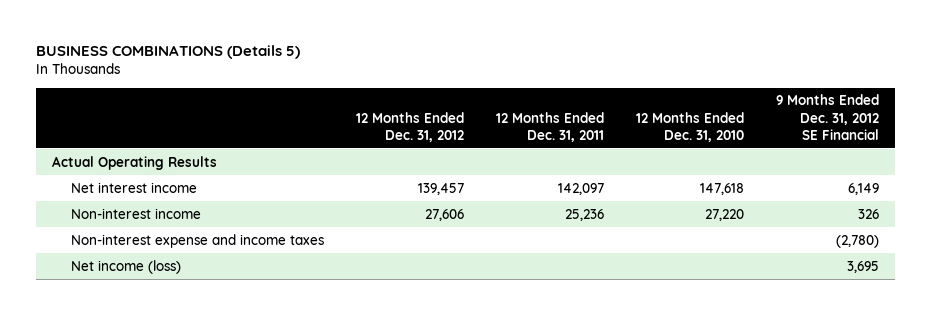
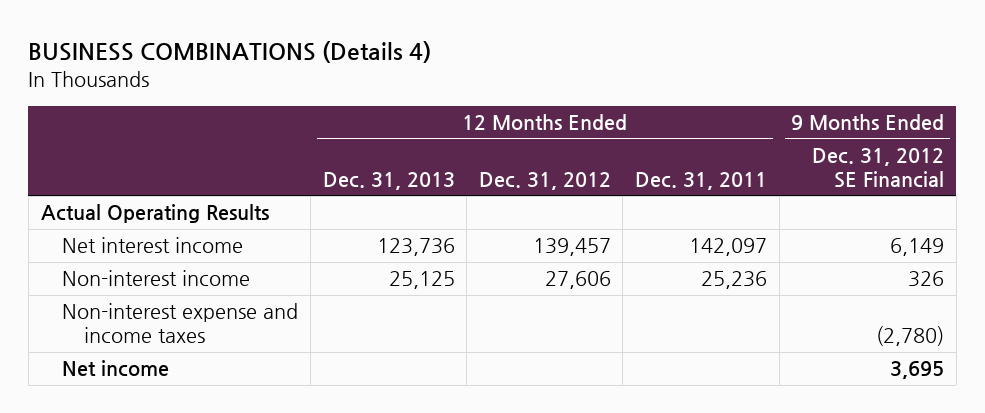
- BUSINESS COMBINATIONS (Details 5)
+ BUSINESS COMBINATIONS (Details 4)
- | 12 Months Ended Dec. 31, 2012 | 12 Months Ended Dec. 31, 2011 | 12 Months Ended Dec. 31, 2010 | 9 Months Ended Dec. 31, 2012 SE Financial
+ | 12 Months Ended Dec. 31, 2013 | 12 Months Ended Dec. 31, 2012 | 12 Months Ended Dec. 31, 2011 | 9 Months Ended Dec. 31, 2012 SE Financial
- Net income (loss) | | | | 3,695
+ Net income | | | | 3,695

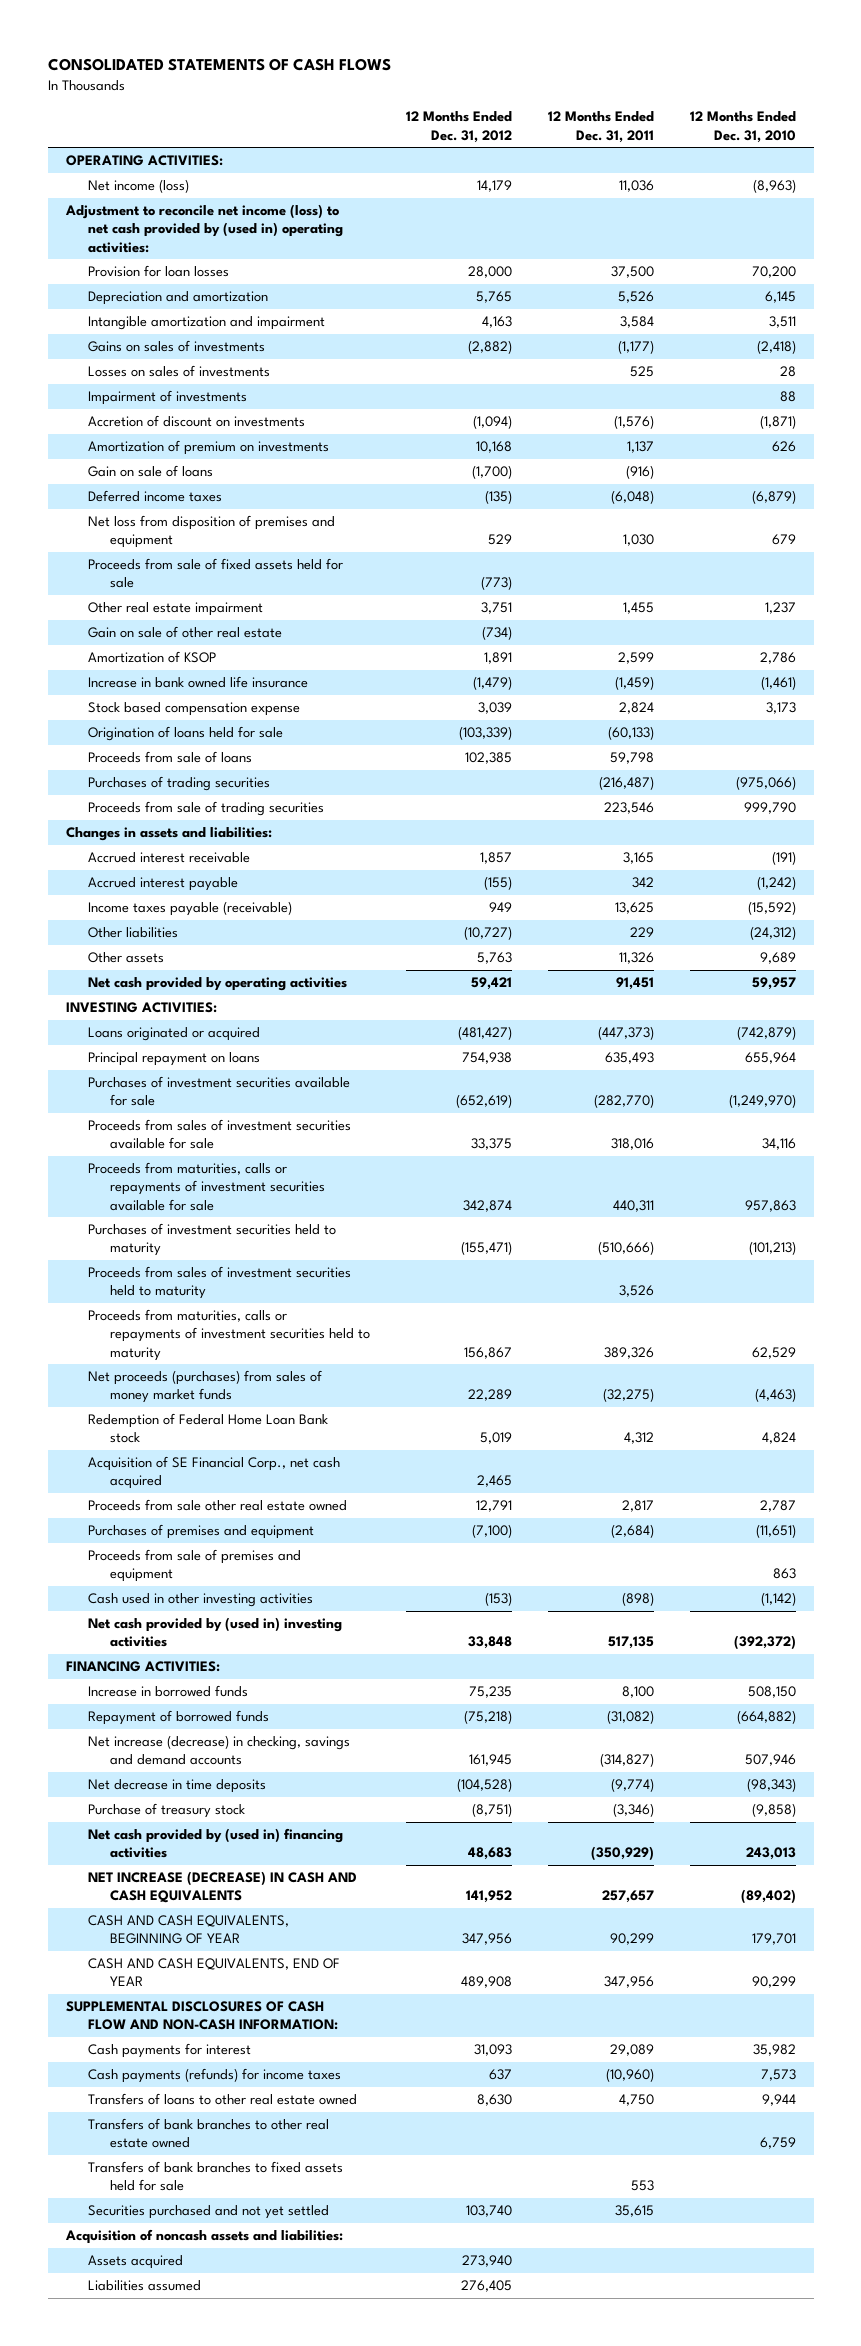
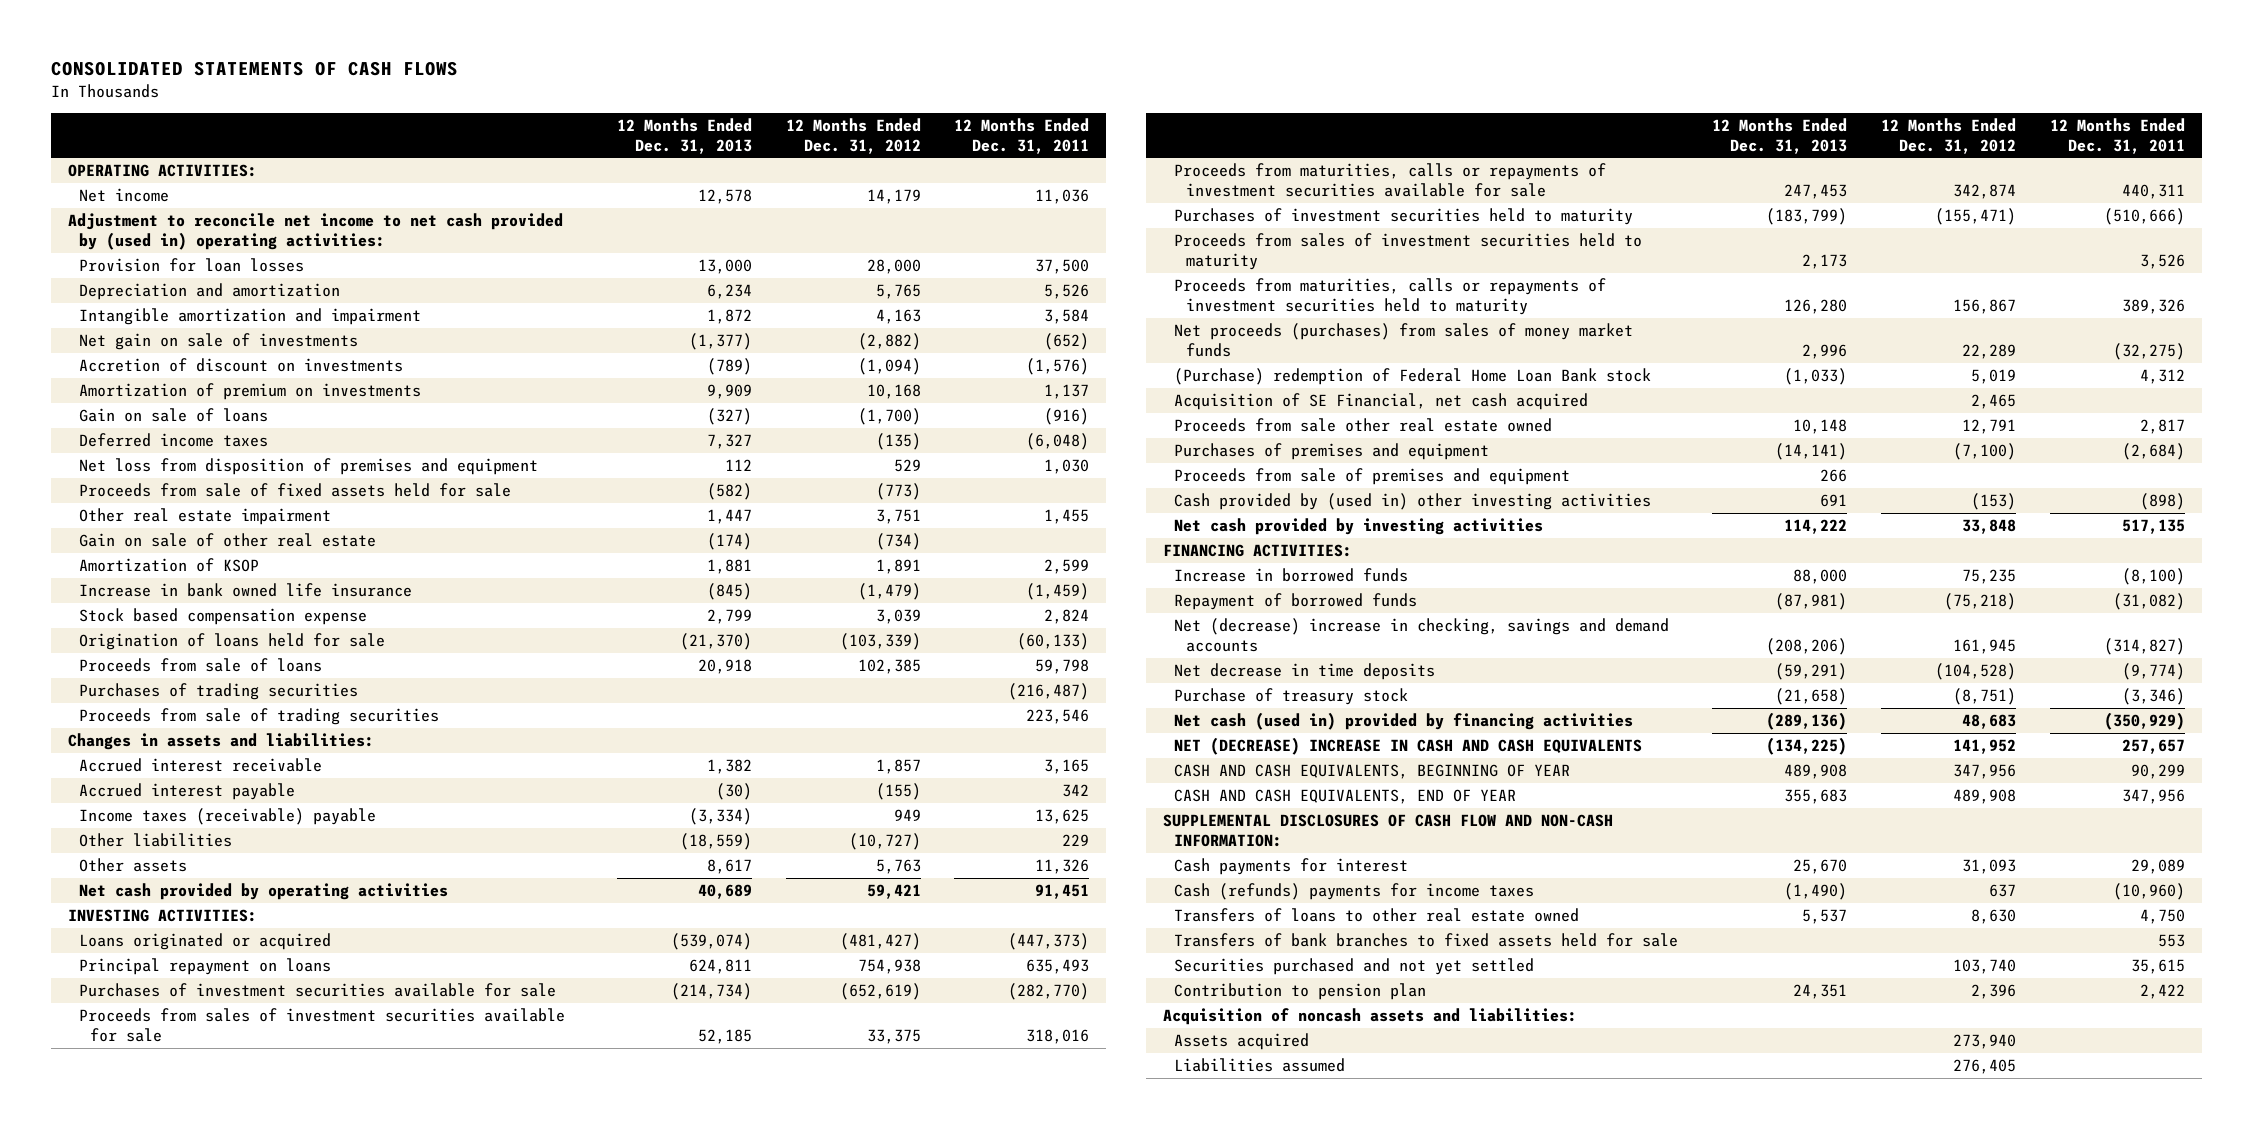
- | 12 Months Ended Dec. 31, 2012 | 12 Months Ended Dec. 31, 2011 | 12 Months Ended Dec. 31, 2010
+ | 12 Months Ended Dec. 31, 2013 | 12 Months Ended Dec. 31, 2012 | 12 Months Ended Dec. 31, 2011
- Net income (loss) | 14,179 | 11,036 | (8,963)
- Adjustment to reconcile net income (loss) to net cash provided by (used in) operating activities:
+ Net income | 12,578 | 14,179 | 11,036
+ Adjustment to reconcile net income to net cash provided by (used in) operating activities:
- Gains on sales of investments | (2,882) | (1,177) | (2,418)
- Losses on sales of investments | | 525 | 28
- Impairment of investments | | | 88
+ Net gain on sale of investments | (1,377) | (2,882) | (652)
- Income taxes payable (receivable) | 949 | 13,625 | (15,592)
+ Income taxes (receivable) payable | (3,334) | 949 | 13,625
- Redemption of Federal Home Loan Bank stock | 5,019 | 4,312 | 4,824
- Acquisition of SE Financial Corp., net cash acquired | 2,465 | |
+ (Purchase) redemption of Federal Home Loan Bank stock | (1,033) | 5,019 | 4,312
+ Acquisition of SE Financial, net cash acquired | | 2,465 |
- Cash used in other investing activities | (153) | (898) | (1,142)
- Net cash provided by (used in) investing activities | 33,848 | 517,135 | (392,372)
+ Cash provided by (used in) other investing activities | 691 | (153) | (898)
+ Net cash provided by investing activities | 114,222 | 33,848 | 517,135
- Increase in borrowed funds | 75,235 | 8,100 | 508,150
+ Increase in borrowed funds | 88,000 | 75,235 | (8,100)
- Net increase (decrease) in checking, savings and demand accounts | 161,945 | (314,827) | 507,946
+ Net (decrease) increase in checking, savings and demand accounts | (208,206) | 161,945 | (314,827)
- Net cash provided by (used in) financing activities | 48,683 | (350,929) | 243,013
- NET INCREASE (DECREASE) IN CASH AND CASH EQUIVALENTS | 141,952 | 257,657 | (89,402)
+ Net cash (used in) provided by financing activities | (289,136) | 48,683 | (350,929)
+ NET (DECREASE) INCREASE IN CASH AND CASH EQUIVALENTS | (134,225) | 141,952 | 257,657
- Cash payments (refunds) for income taxes | 637 | (10,960) | 7,573
+ Cash (refunds) payments for income taxes | (1,490) | 637 | (10,960)
- Transfers of bank branches to other real estate owned | | | 6,759
+ Contribution to pension plan | 24,351 | 2,396 | 2,422

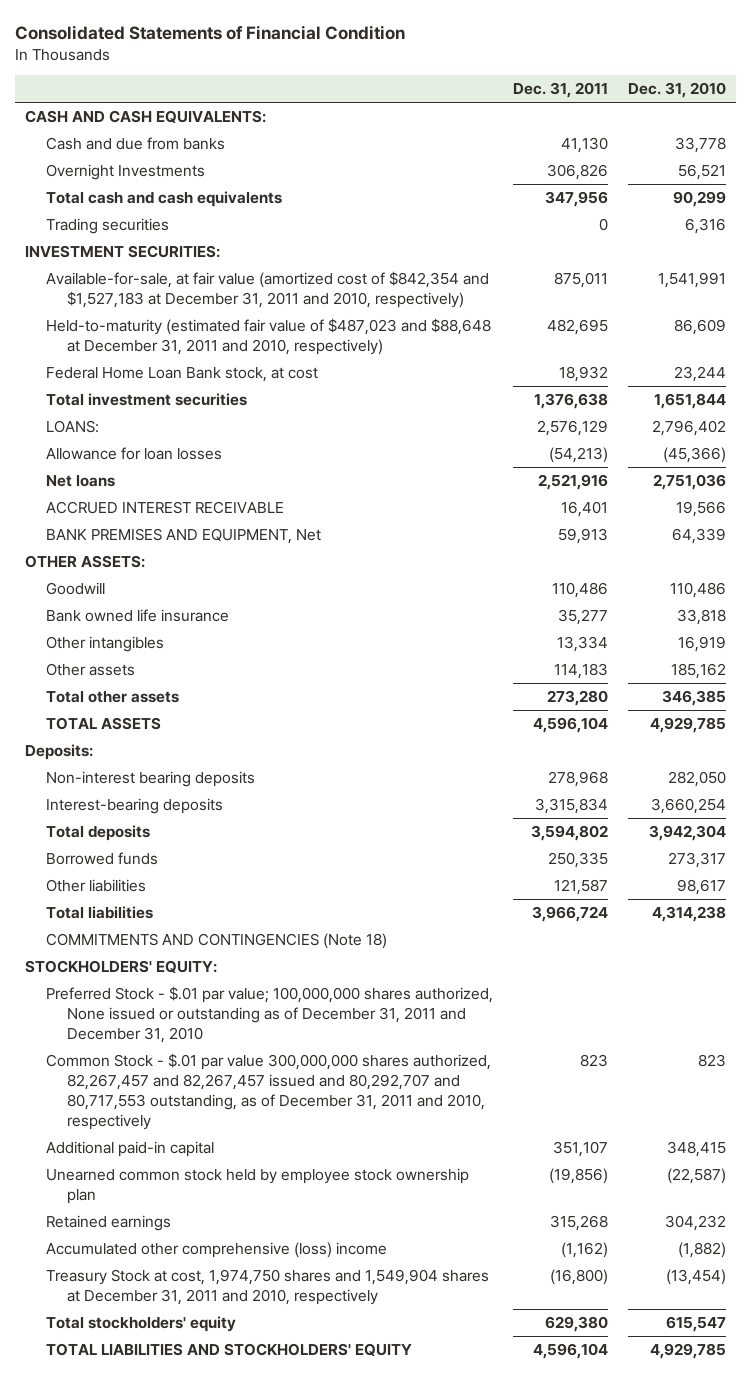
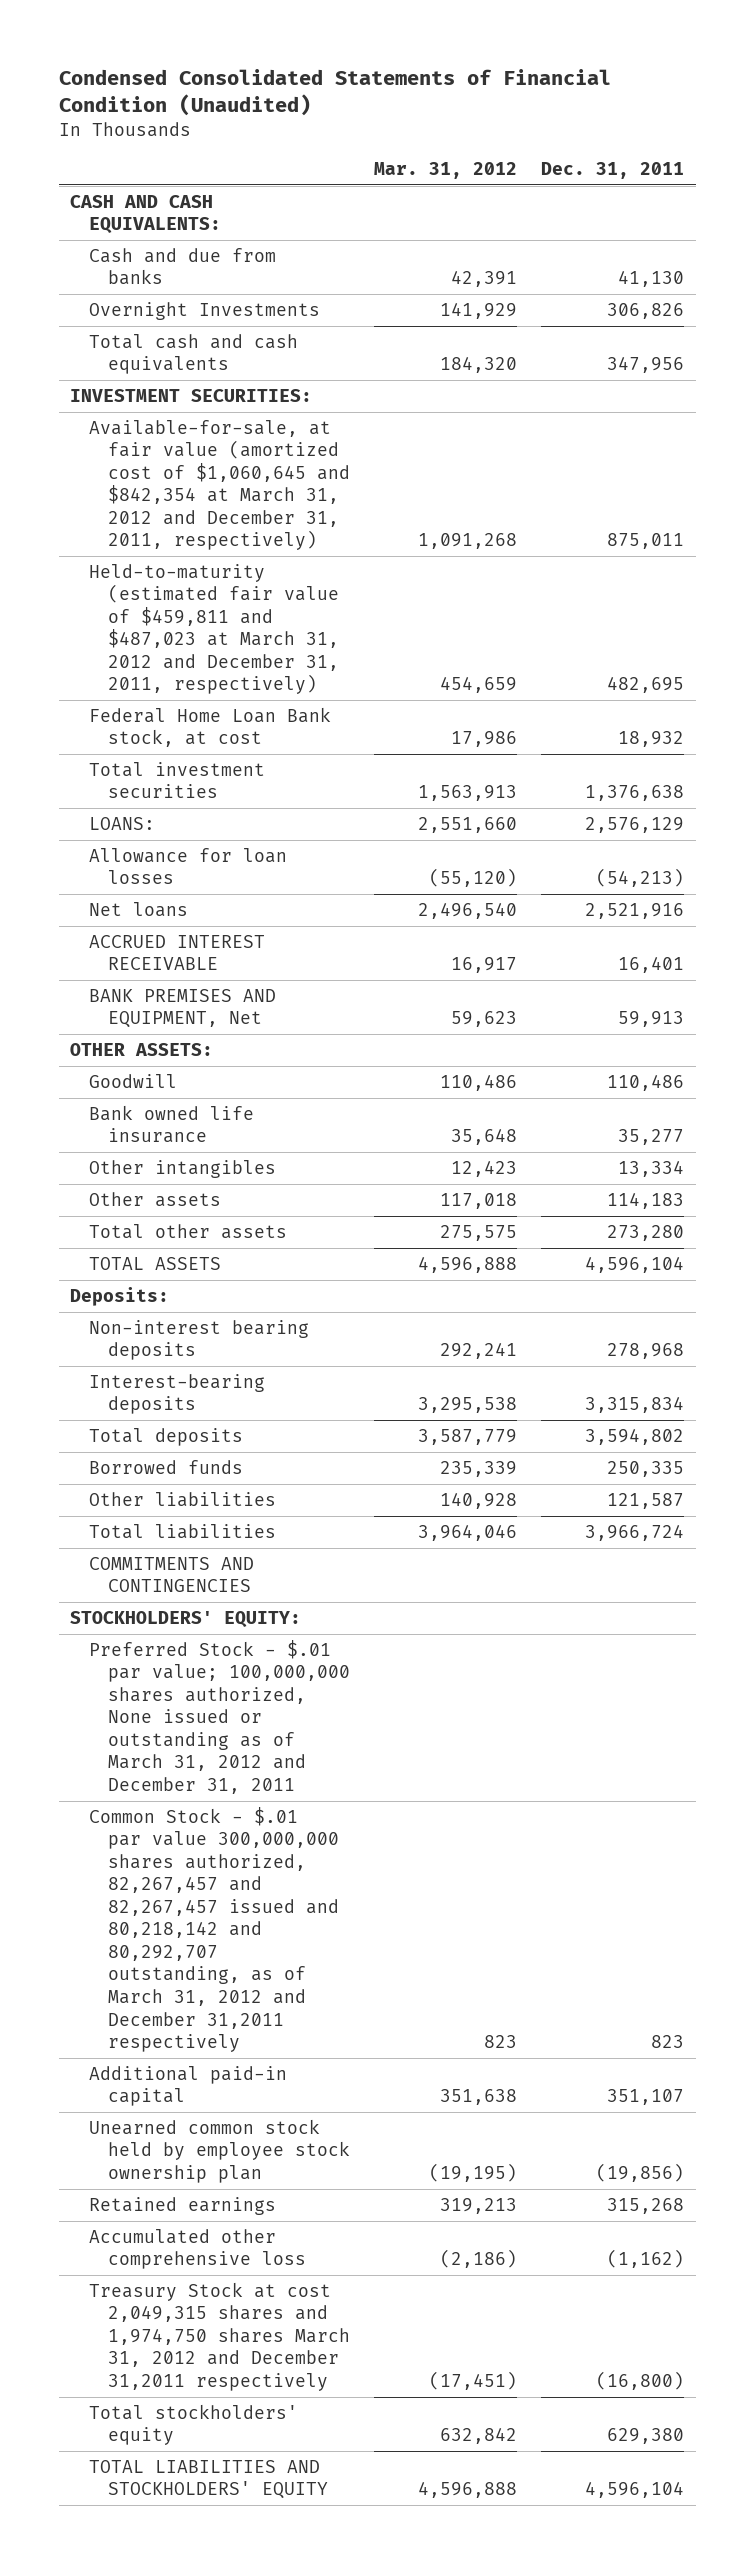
- Consolidated Statements of Financial Condition
+ Condensed Consolidated Statements of Financial Condition (Unaudited)
- | Dec. 31, 2011 | Dec. 31, 2010
+ | Mar. 31, 2012 | Dec. 31, 2011
- Trading securities | 0 | 6,316
- Available-for-sale, at fair value (amortized cost of $842,354 and $1,527,183 at December 31, 2011 and 2010, respectively) | 875,011 | 1,541,991
- Held-to-maturity (estimated fair value of $487,023 and $88,648 at December 31, 2011 and 2010, respectively) | 482,695 | 86,609
+ Available-for-sale, at fair value (amortized cost of $1,060,645 and $842,354 at March 31, 2012 and December 31, 2011, respectively) | 1,091,268 | 875,011
+ Held-to-maturity (estimated fair value of $459,811 and $487,023 at March 31, 2012 and December 31, 2011, respectively) | 454,659 | 482,695
- COMMITMENTS AND CONTINGENCIES (Note 18)
+ COMMITMENTS AND CONTINGENCIES
- Preferred Stock - $.01 par value; 100,000,000 shares authorized, None issued or outstanding as of December 31, 2011 and December 31, 2010
- Common Stock - $.01 par value 300,000,000 shares authorized, 82,267,457 and 82,267,457 issued and 80,292,707 and 80,717,553 outstanding, as of December 31, 2011 and 2010, respectively | 823 | 823
+ Preferred Stock - $.01 par value; 100,000,000 shares authorized, None issued or outstanding as of March 31, 2012 and December 31, 2011
+ Common Stock - $.01 par value 300,000,000 shares authorized, 82,267,457 and 82,267,457 issued and 80,218,142 and 80,292,707 outstanding, as of March 31, 2012 and December 31,2011 respectively | 823 | 823
- Accumulated other comprehensive (loss) income | (1,162) | (1,882)
- Treasury Stock at cost, 1,974,750 shares and 1,549,904 shares at December 31, 2011 and 2010, respectively | (16,800) | (13,454)
+ Accumulated other comprehensive loss | (2,186) | (1,162)
+ Treasury Stock at cost 2,049,315 shares and 1,974,750 shares March 31, 2012 and December 31,2011 respectively | (17,451) | (16,800)

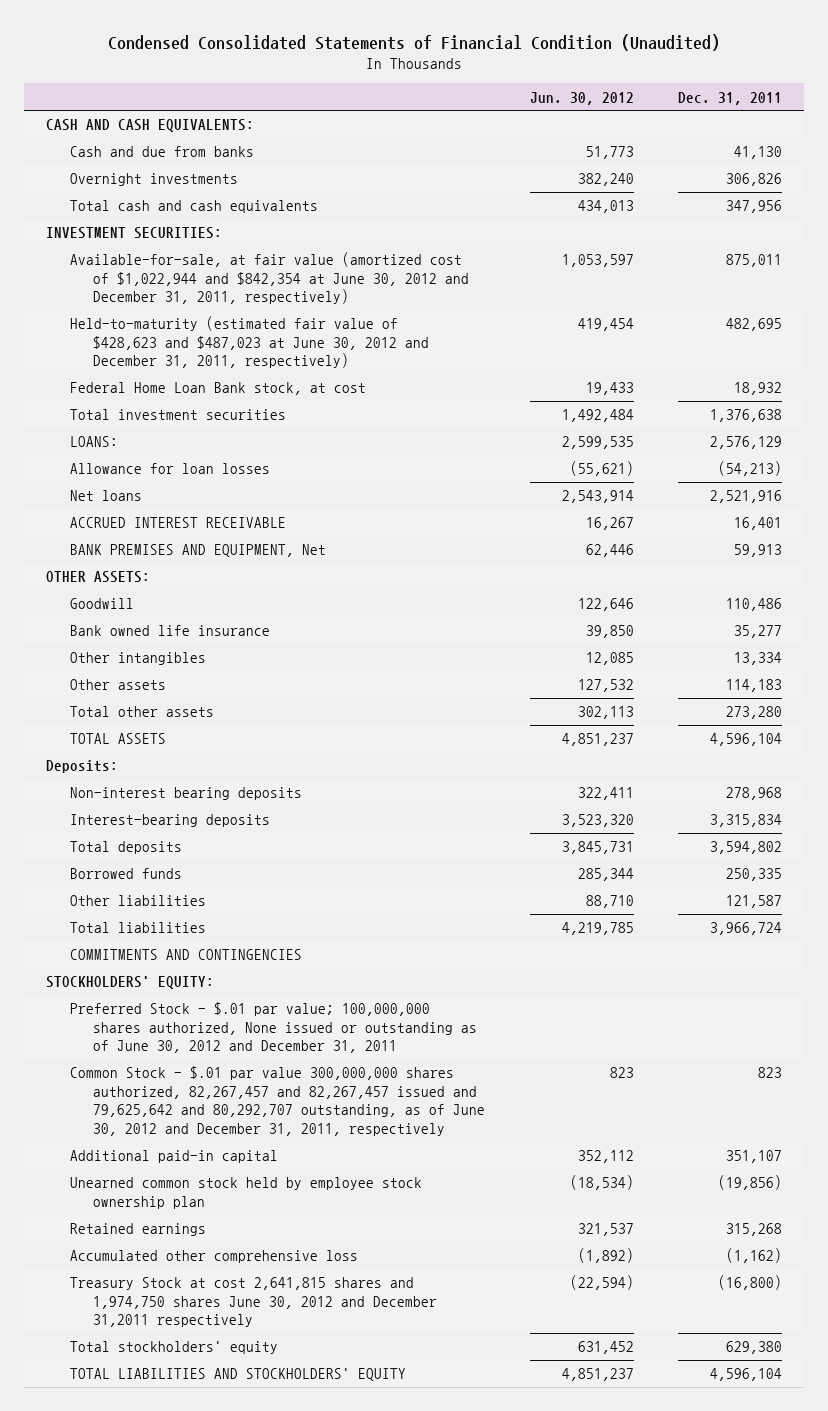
- | Mar. 31, 2012 | Dec. 31, 2011
+ | Jun. 30, 2012 | Dec. 31, 2011
- Overnight Investments | 141,929 | 306,826
+ Overnight investments | 382,240 | 306,826
- Available-for-sale, at fair value (amortized cost of $1,060,645 and $842,354 at March 31, 2012 and December 31, 2011, respectively) | 1,091,268 | 875,011
- Held-to-maturity (estimated fair value of $459,811 and $487,023 at March 31, 2012 and December 31, 2011, respectively) | 454,659 | 482,695
+ Available-for-sale, at fair value (amortized cost of $1,022,944 and $842,354 at June 30, 2012 and December 31, 2011, respectively) | 1,053,597 | 875,011
+ Held-to-maturity (estimated fair value of $428,623 and $487,023 at June 30, 2012 and December 31, 2011, respectively) | 419,454 | 482,695
- Preferred Stock - $.01 par value; 100,000,000 shares authorized, None issued or outstanding as of March 31, 2012 and December 31, 2011
- Common Stock - $.01 par value 300,000,000 shares authorized, 82,267,457 and 82,267,457 issued and 80,218,142 and 80,292,707 outstanding, as of March 31, 2012 and December 31,2011 respectively | 823 | 823
+ Preferred Stock - $.01 par value; 100,000,000 shares authorized, None issued or outstanding as of June 30, 2012 and December 31, 2011
+ Common Stock - $.01 par value 300,000,000 shares authorized, 82,267,457 and 82,267,457 issued and 79,625,642 and 80,292,707 outstanding, as of June 30, 2012 and December 31, 2011, respectively | 823 | 823
- Treasury Stock at cost 2,049,315 shares and 1,974,750 shares March 31, 2012 and December 31,2011 respectively | (17,451) | (16,800)
+ Treasury Stock at cost 2,641,815 shares and 1,974,750 shares June 30, 2012 and December 31,2011 respectively | (22,594) | (16,800)

